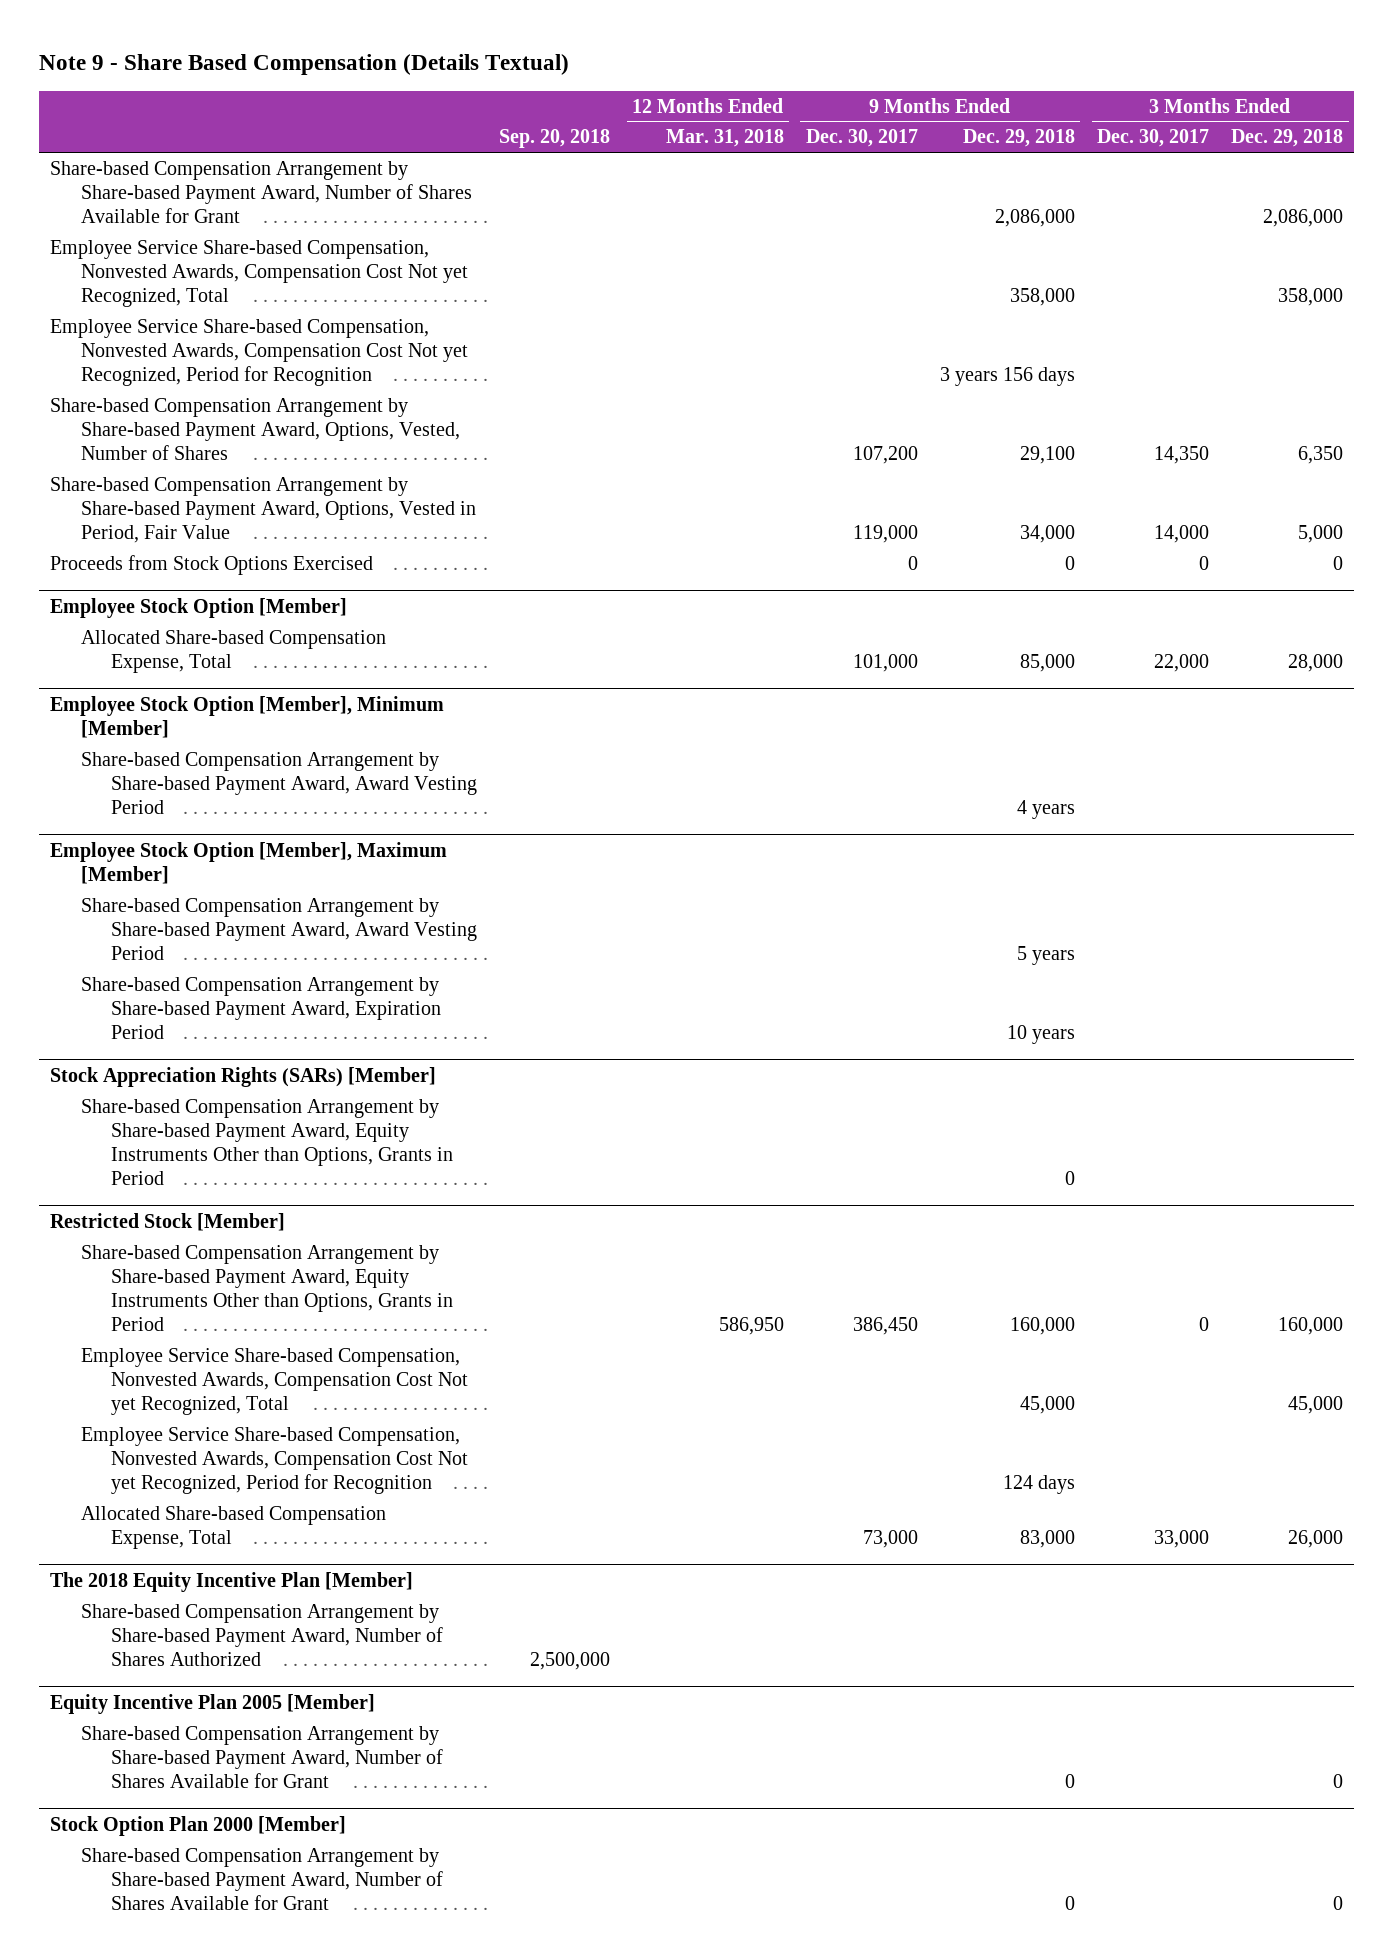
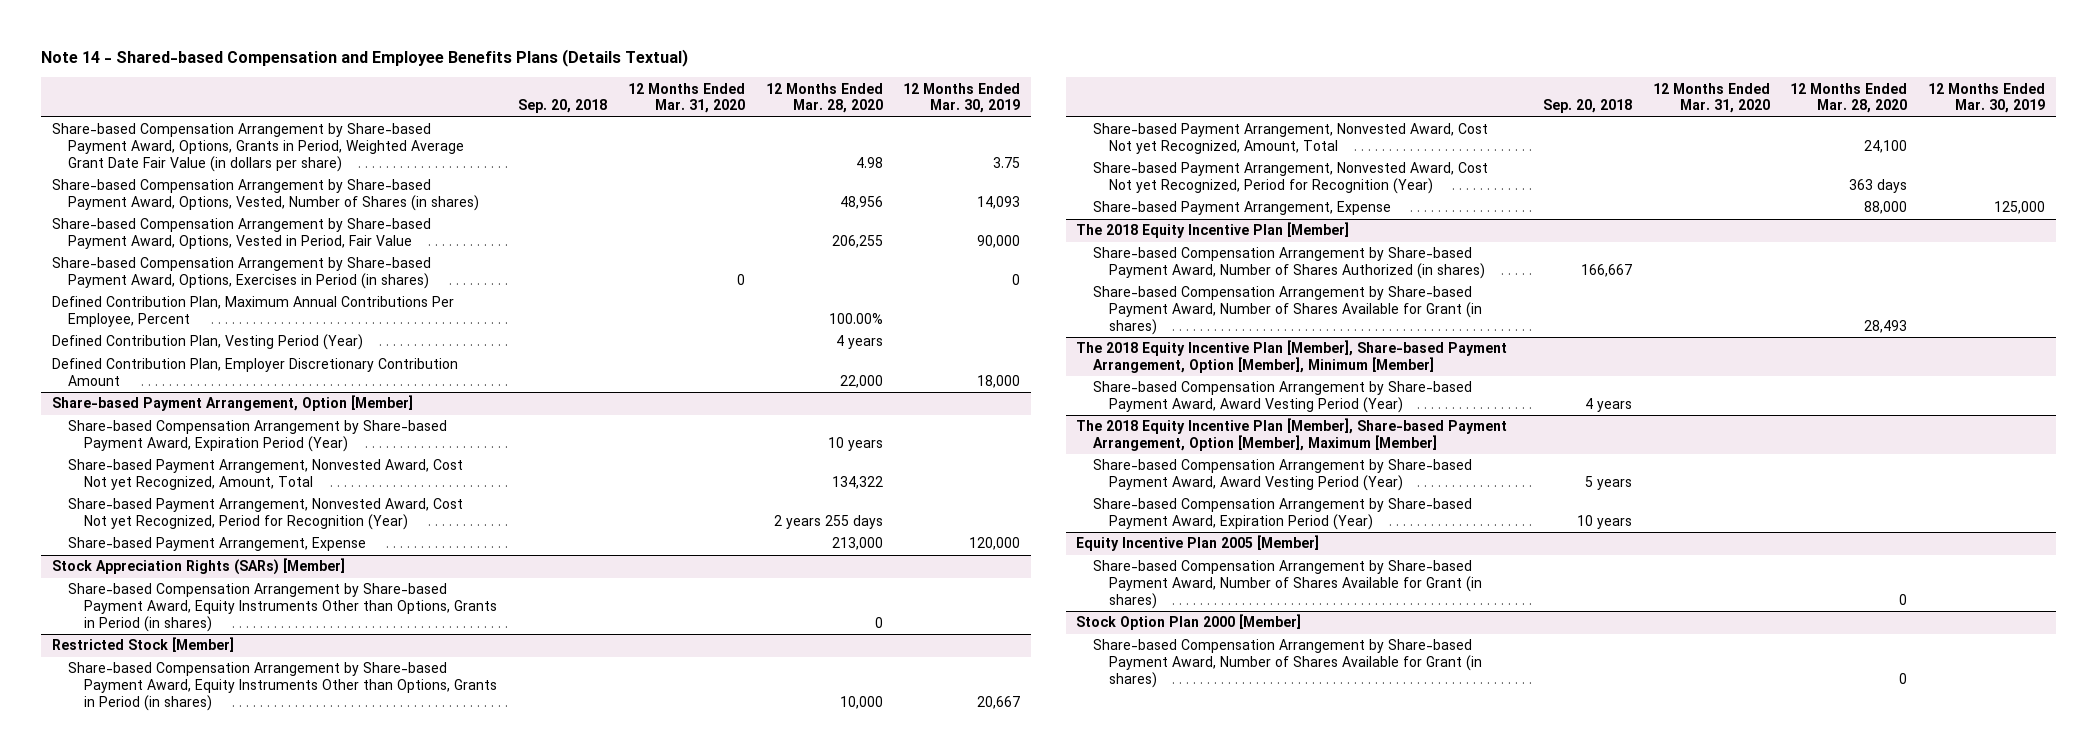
- Note 9 - Share Based Compensation (Details Textual)
+ Note 14 - Shared-based Compensation and Employee Benefits Plans (Details Textual)
- | Sep. 20, 2018 | 12 Months Ended Mar. 31, 2018 | 9 Months Ended Dec. 30, 2017 | 9 Months Ended Dec. 29, 2018 | 3 Months Ended Dec. 30, 2017 | 3 Months Ended Dec. 29, 2018
+ | Sep. 20, 2018 | 12 Months Ended Mar. 31, 2020 | 12 Months Ended Mar. 28, 2020 | 12 Months Ended Mar. 30, 2019
- Share-based Compensation Arrangement by Share-based Payment Award, Number of Shares Available for Grant | | | | 2,086,000 | | 2,086,000
- Employee Service Share-based Compensation, Nonvested Awards, Compensation Cost Not yet Recognized, Total | | | | 358,000 | | 358,000
- Employee Service Share-based Compensation, Nonvested Awards, Compensation Cost Not yet Recognized, Period for Recognition | | | | 3 years 156 days | |
- Share-based Compensation Arrangement by Share-based Payment Award, Options, Vested, Number of Shares | | | 107,200 | 29,100 | 14,350 | 6,350
+ Share-based Compensation Arrangement by Share-based Payment Award, Options, Grants in Period, Weighted Average Grant Date Fair Value (in dollars per share) | | | 4.98 | 3.75
+ Share-based Compensation Arrangement by Share-based Payment Award, Options, Vested, Number of Shares (in shares) | | | 48,956 | 14,093
- Proceeds from Stock Options Exercised | | | 0 | 0 | 0 | 0
- Employee Stock Option [Member]
- Allocated Share-based Compensation Expense, Total | | | 101,000 | 85,000 | 22,000 | 28,000
- Employee Stock Option [Member], Minimum [Member]
- Share-based Compensation Arrangement by Share-based Payment Award, Award Vesting Period | | | | 4 years | |
- Employee Stock Option [Member], Maximum [Member]
- Share-based Compensation Arrangement by Share-based Payment Award, Award Vesting Period | | | | 5 years | |
- Share-based Compensation Arrangement by Share-based Payment Award, Expiration Period | | | | 10 years | |
+ Share-based Compensation Arrangement by Share-based Payment Award, Options, Exercises in Period (in shares) | | 0 | | 0
+ Defined Contribution Plan, Maximum Annual Contributions Per Employee, Percent | | | 100.00% |
+ Defined Contribution Plan, Vesting Period (Year) | | | 4 years |
+ Defined Contribution Plan, Employer Discretionary Contribution Amount | | | 22,000 | 18,000
+ Share-based Payment Arrangement, Option [Member]
+ Share-based Compensation Arrangement by Share-based Payment Award, Expiration Period (Year) | | | 10 years |
+ Share-based Payment Arrangement, Nonvested Award, Cost Not yet Recognized, Amount, Total | | | 134,322 |
+ Share-based Payment Arrangement, Nonvested Award, Cost Not yet Recognized, Period for Recognition (Year) | | | 2 years 255 days |
+ Share-based Payment Arrangement, Expense | | | 213,000 | 120,000
@ Stock Appreciation Rights (SARs) [Member]
- Share-based Compensation Arrangement by Share-based Payment Award, Equity Instruments Other than Options, Grants in Period | | | | 0 | |
+ Share-based Compensation Arrangement by Share-based Payment Award, Equity Instruments Other than Options, Grants in Period (in shares) | | | 0 |
@ Restricted Stock [Member]
- Share-based Compensation Arrangement by Share-based Payment Award, Equity Instruments Other than Options, Grants in Period | | 586,950 | 386,450 | 160,000 | 0 | 160,000
- Employee Service Share-based Compensation, Nonvested Awards, Compensation Cost Not yet Recognized, Total | | | | 45,000 | | 45,000
- Employee Service Share-based Compensation, Nonvested Awards, Compensation Cost Not yet Recognized, Period for Recognition | | | | 124 days | |
- Allocated Share-based Compensation Expense, Total | | | 73,000 | 83,000 | 33,000 | 26,000
+ Share-based Compensation Arrangement by Share-based Payment Award, Equity Instruments Other than Options, Grants in Period (in shares) | | | 10,000 | 20,667
+ Share-based Payment Arrangement, Nonvested Award, Cost Not yet Recognized, Amount, Total | | | 24,100 |
+ Share-based Payment Arrangement, Nonvested Award, Cost Not yet Recognized, Period for Recognition (Year) | | | 363 days |
+ Share-based Payment Arrangement, Expense | | | 88,000 | 125,000
@ The 2018 Equity Incentive Plan [Member]
- Share-based Compensation Arrangement by Share-based Payment Award, Number of Shares Authorized | 2,500,000 | | | | |
+ Share-based Compensation Arrangement by Share-based Payment Award, Number of Shares Authorized (in shares) | 166,667 | | |
+ Share-based Compensation Arrangement by Share-based Payment Award, Number of Shares Available for Grant (in shares) | | | 28,493 |
+ The 2018 Equity Incentive Plan [Member], Share-based Payment Arrangement, Option [Member], Minimum [Member]
+ Share-based Compensation Arrangement by Share-based Payment Award, Award Vesting Period (Year) | 4 years | | |
+ The 2018 Equity Incentive Plan [Member], Share-based Payment Arrangement, Option [Member], Maximum [Member]
+ Share-based Compensation Arrangement by Share-based Payment Award, Award Vesting Period (Year) | 5 years | | |
+ Share-based Compensation Arrangement by Share-based Payment Award, Expiration Period (Year) | 10 years | | |
@ Equity Incentive Plan 2005 [Member]
- Share-based Compensation Arrangement by Share-based Payment Award, Number of Shares Available for Grant | | | | 0 | | 0
+ Share-based Compensation Arrangement by Share-based Payment Award, Number of Shares Available for Grant (in shares) | | | 0 |
@ Stock Option Plan 2000 [Member]
- Share-based Compensation Arrangement by Share-based Payment Award, Number of Shares Available for Grant | | | | 0 | | 0
+ Share-based Compensation Arrangement by Share-based Payment Award, Number of Shares Available for Grant (in shares) | | | 0 |

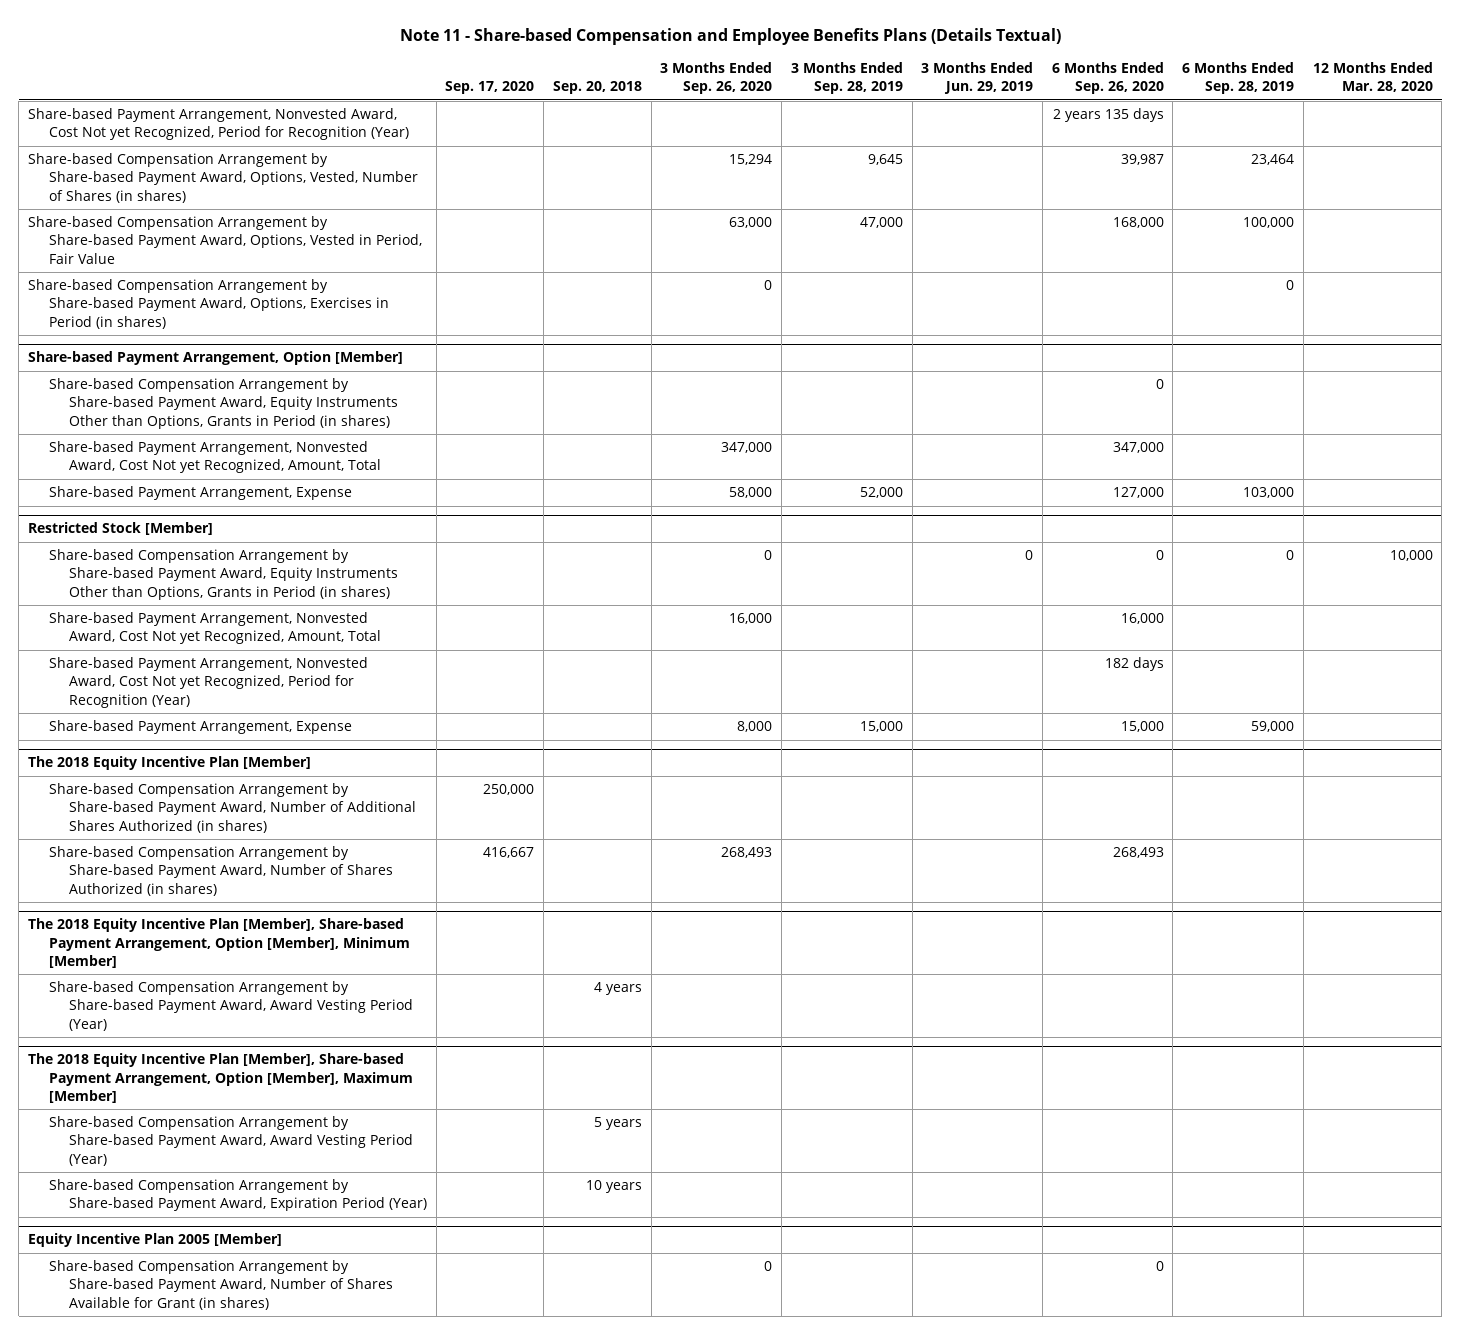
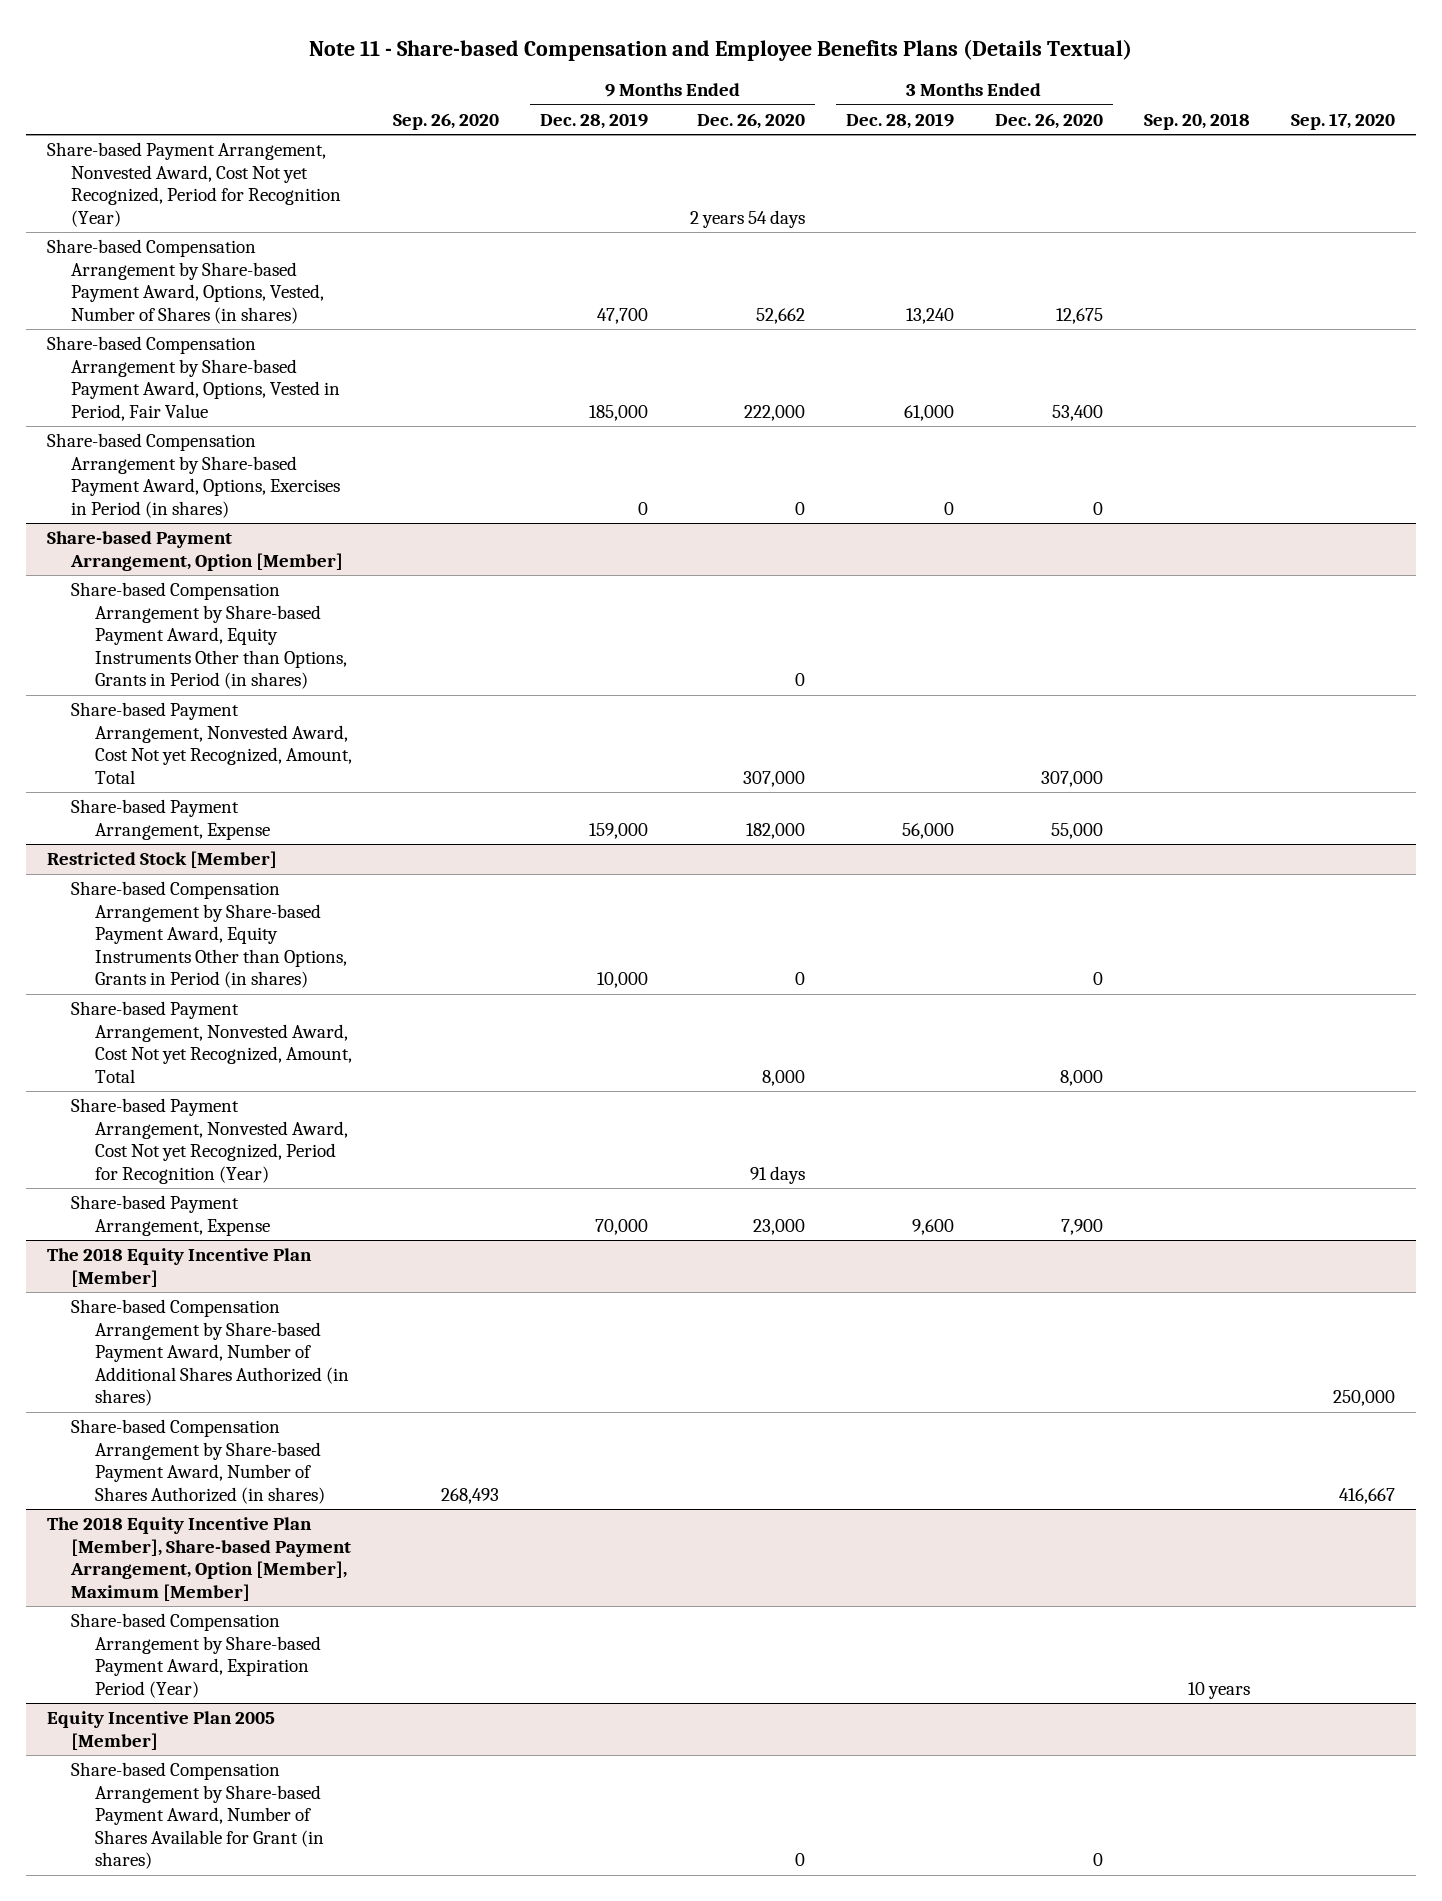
- | Sep. 17, 2020 | Sep. 20, 2018 | 3 Months Ended Sep. 26, 2020 | 3 Months Ended Sep. 28, 2019 | 3 Months Ended Jun. 29, 2019 | 6 Months Ended Sep. 26, 2020 | 6 Months Ended Sep. 28, 2019 | 12 Months Ended Mar. 28, 2020
+ | Sep. 26, 2020 | 9 Months Ended Dec. 28, 2019 | 9 Months Ended Dec. 26, 2020 | 3 Months Ended Dec. 28, 2019 | 3 Months Ended Dec. 26, 2020 | Sep. 20, 2018 | Sep. 17, 2020
- The 2018 Equity Incentive Plan [Member], Share-based Payment Arrangement, Option [Member], Minimum [Member]
- Share-based Compensation Arrangement by Share-based Payment Award, Award Vesting Period (Year) | | 4 years | | | | | |
@ The 2018 Equity Incentive Plan [Member], Share-based Payment Arrangement, Option [Member], Maximum [Member]
- Share-based Compensation Arrangement by Share-based Payment Award, Award Vesting Period (Year) | | 5 years | | | | | |

